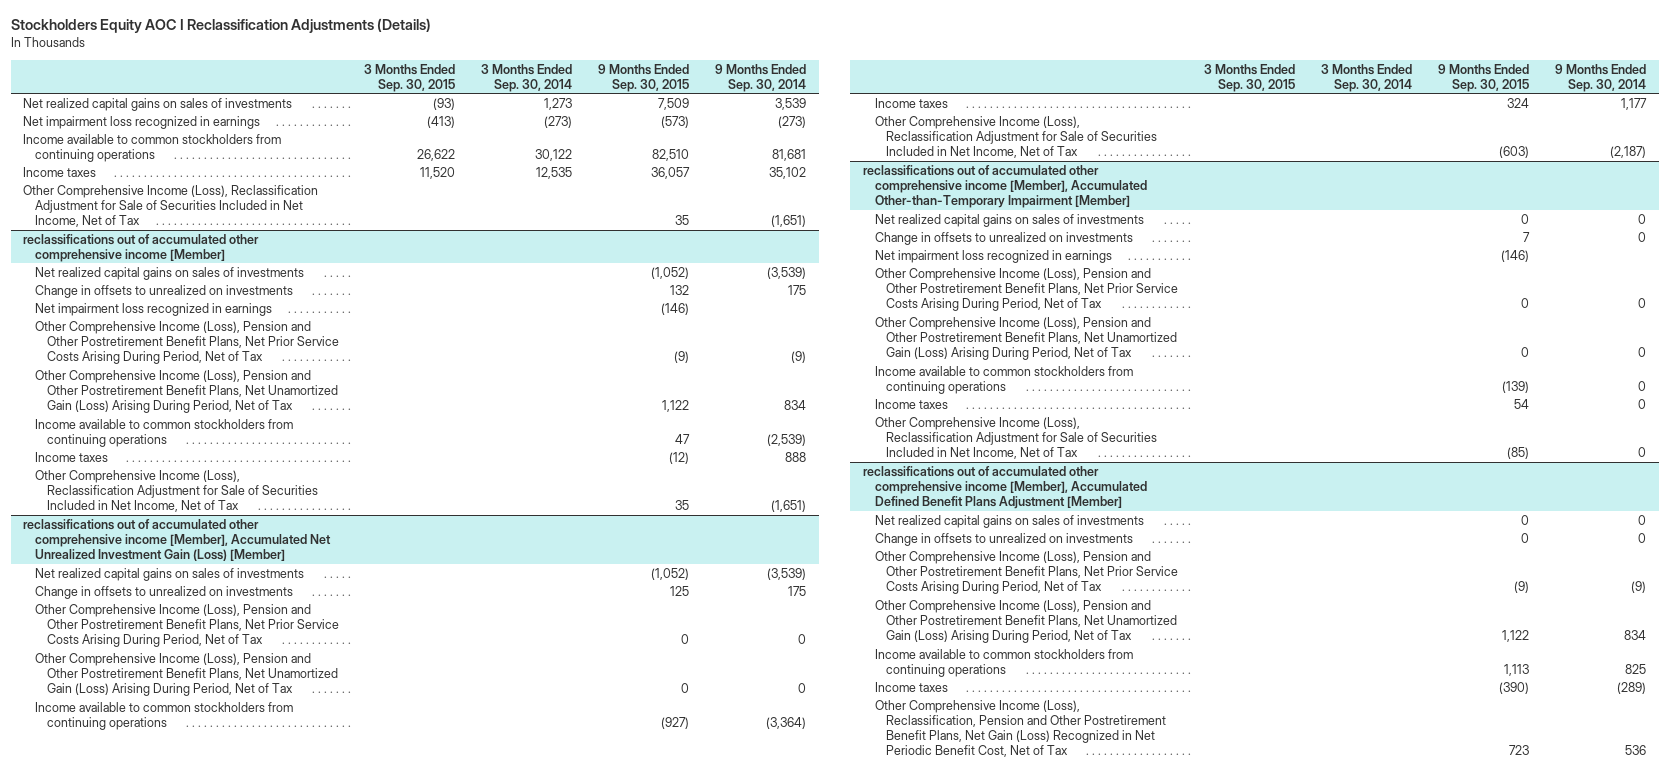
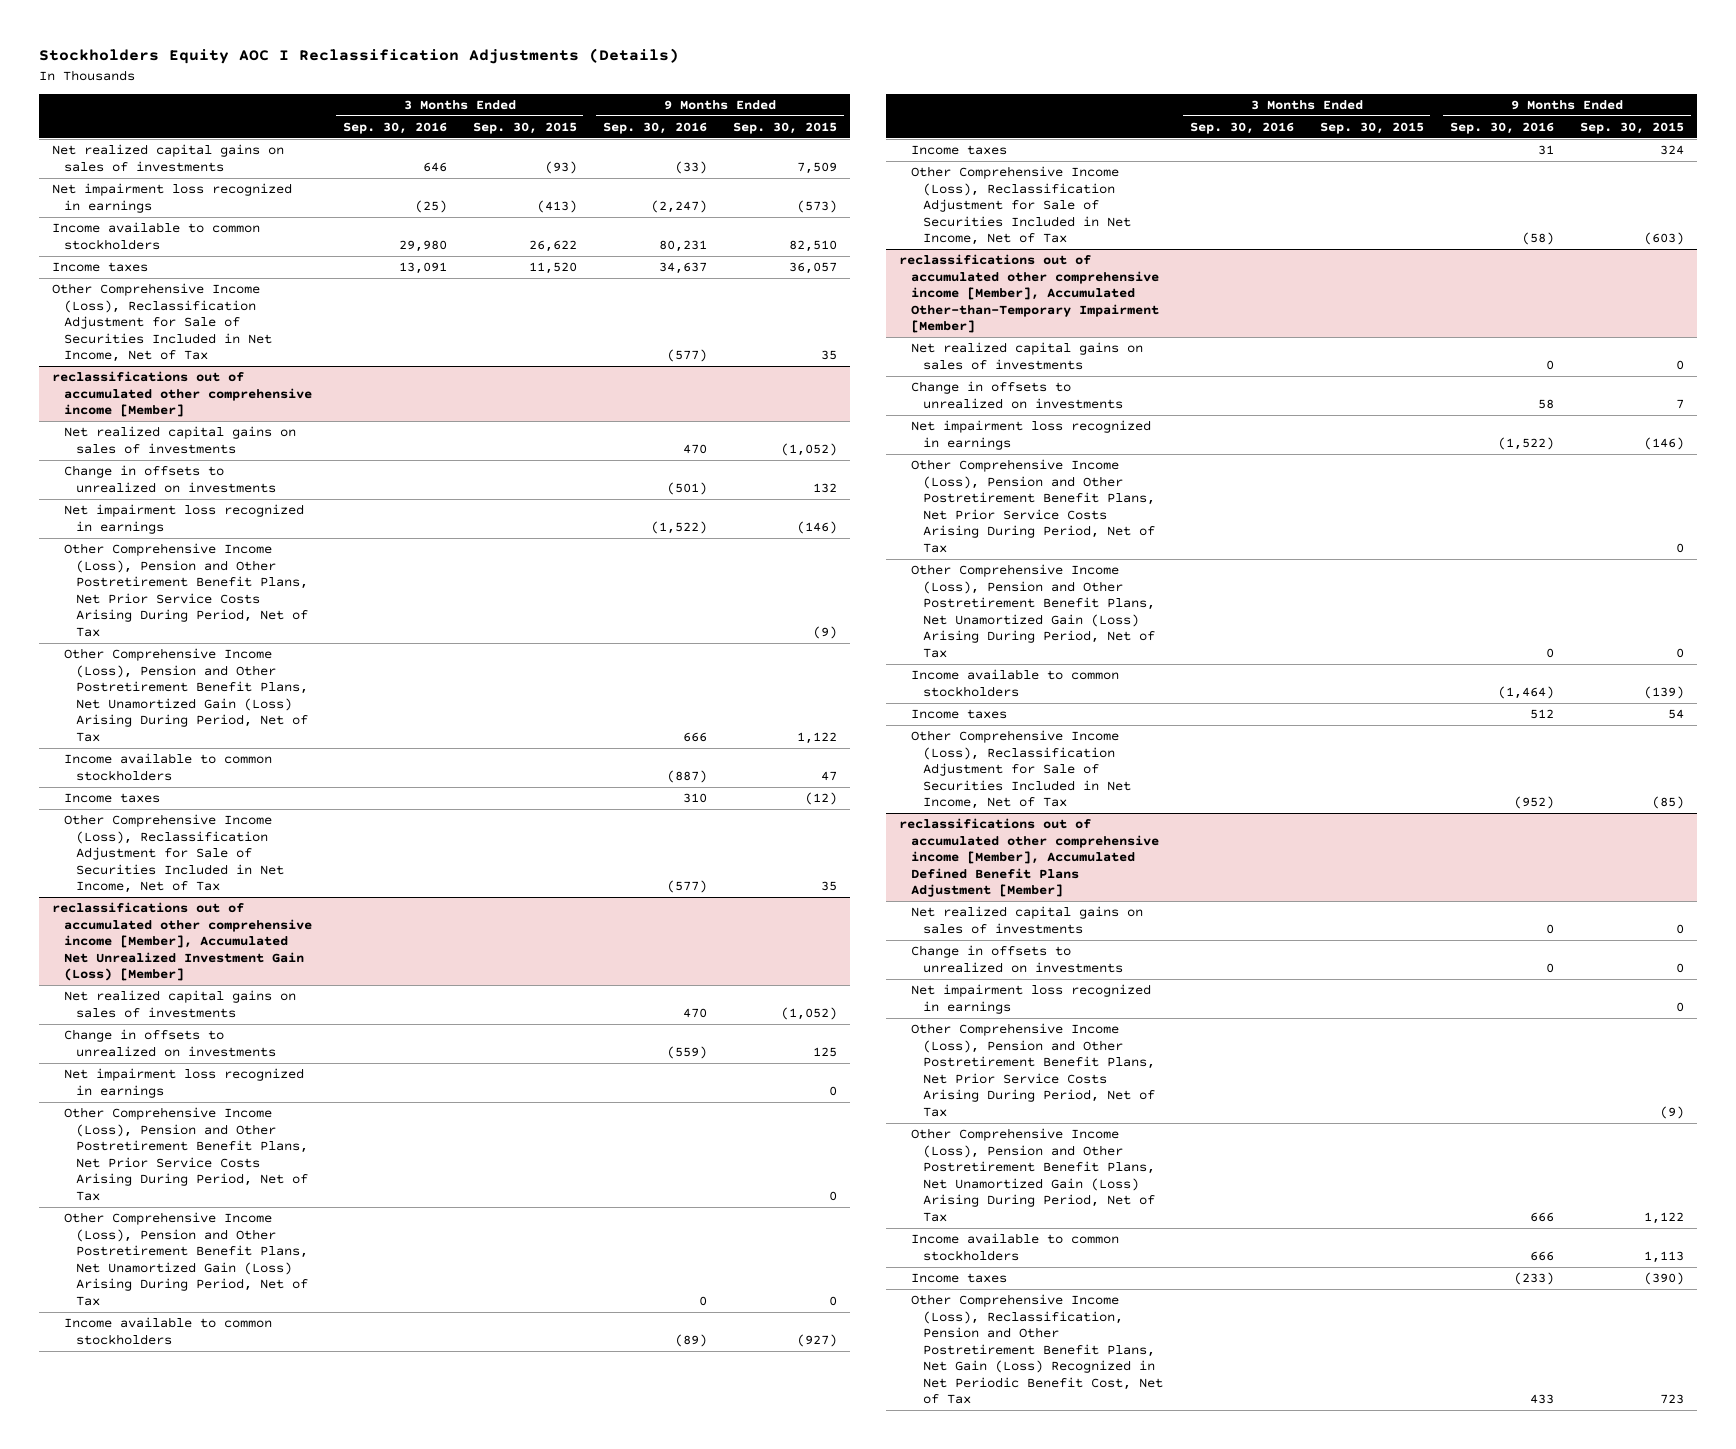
- | 3 Months Ended Sep. 30, 2015 | 3 Months Ended Sep. 30, 2014 | 9 Months Ended Sep. 30, 2015 | 9 Months Ended Sep. 30, 2014
+ | 3 Months Ended Sep. 30, 2016 | 3 Months Ended Sep. 30, 2015 | 9 Months Ended Sep. 30, 2016 | 9 Months Ended Sep. 30, 2015
- Income available to common stockholders from continuing operations | 26,622 | 30,122 | 82,510 | 81,681
+ Income available to common stockholders | 29,980 | 26,622 | 80,231 | 82,510
@ reclassifications out of accumulated other comprehensive income [Member]
- Income available to common stockholders from continuing operations | | | 47 | (2,539)
+ Income available to common stockholders | | | (887) | 47
@ reclassifications out of accumulated other comprehensive income [Member], Accumulated Net Unrealized Investment Gain (Loss) [Member]
+ Net impairment loss recognized in earnings | | | | 0
- Income available to common stockholders from continuing operations | | | (927) | (3,364)
+ Income available to common stockholders | | | (89) | (927)
@ reclassifications out of accumulated other comprehensive income [Member], Accumulated Other-than-Temporary Impairment [Member]
- Income available to common stockholders from continuing operations | | | (139) | 0
+ Income available to common stockholders | | | (1,464) | (139)
@ reclassifications out of accumulated other comprehensive income [Member], Accumulated Defined Benefit Plans Adjustment [Member]
+ Net impairment loss recognized in earnings | | | | 0
- Income available to common stockholders from continuing operations | | | 1,113 | 825
+ Income available to common stockholders | | | 666 | 1,113

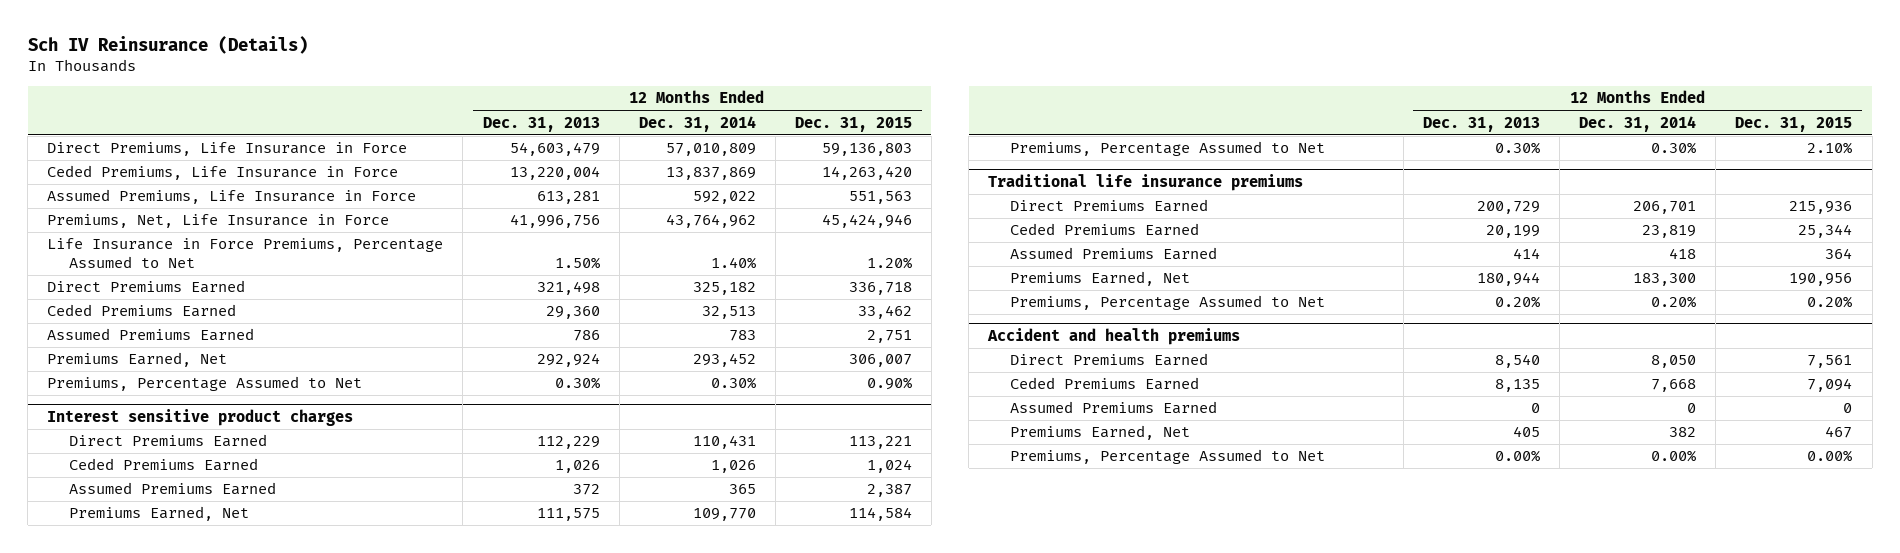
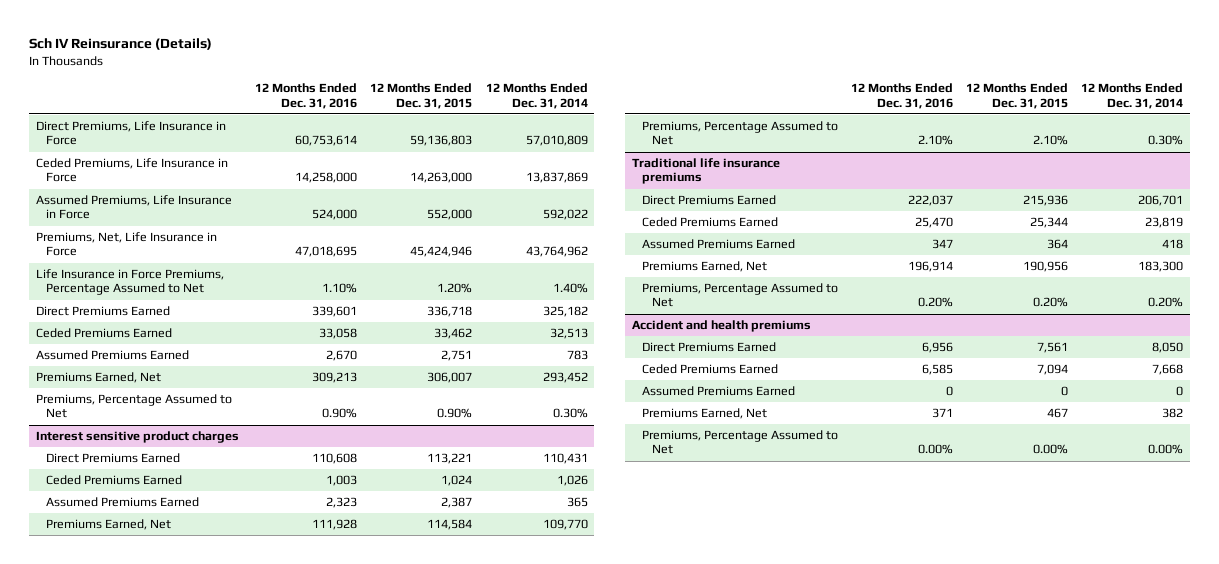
- | 12 Months Ended Dec. 31, 2013 | 12 Months Ended Dec. 31, 2014 | 12 Months Ended Dec. 31, 2015
+ | 12 Months Ended Dec. 31, 2016 | 12 Months Ended Dec. 31, 2015 | 12 Months Ended Dec. 31, 2014
- Ceded Premiums, Life Insurance in Force | 13,220,004 | 13,837,869 | 14,263,420
- Assumed Premiums, Life Insurance in Force | 613,281 | 592,022 | 551,563
+ Ceded Premiums, Life Insurance in Force | 14,258,000 | 14,263,000 | 13,837,869
+ Assumed Premiums, Life Insurance in Force | 524,000 | 552,000 | 592,022

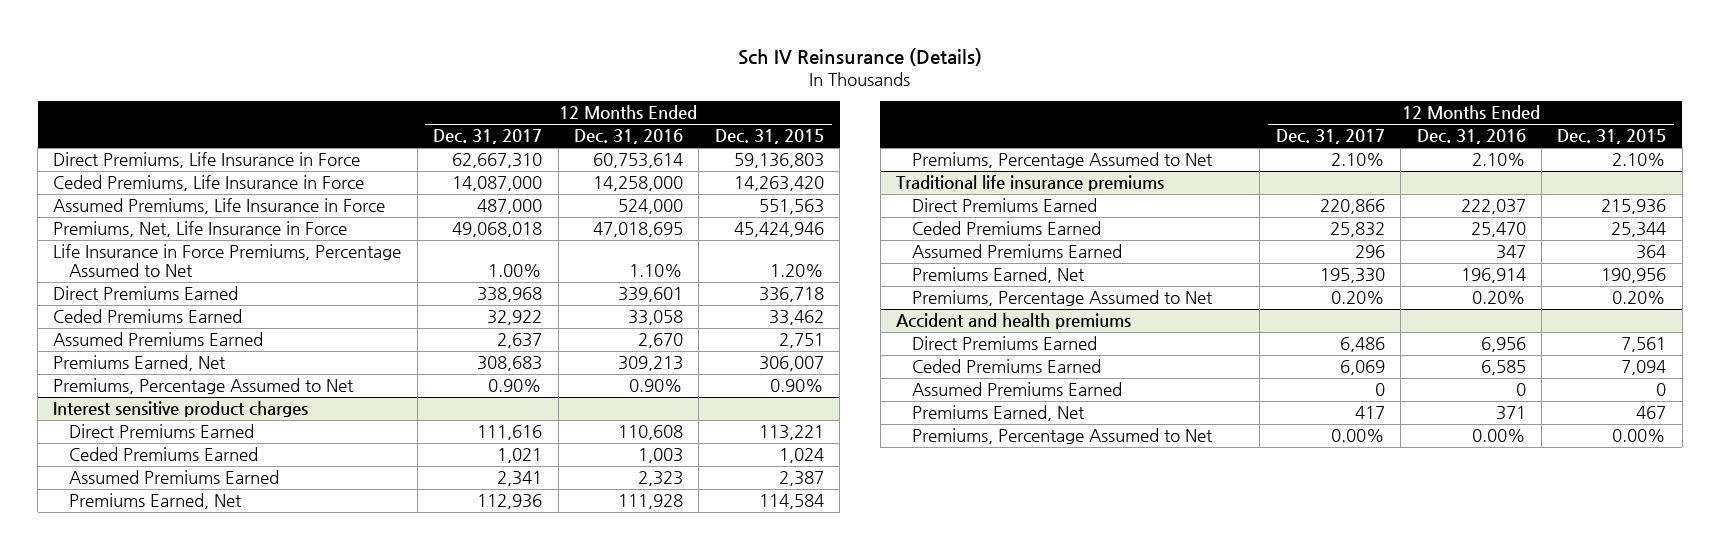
- | 12 Months Ended Dec. 31, 2016 | 12 Months Ended Dec. 31, 2015 | 12 Months Ended Dec. 31, 2014
+ | 12 Months Ended Dec. 31, 2017 | 12 Months Ended Dec. 31, 2016 | 12 Months Ended Dec. 31, 2015
- Ceded Premiums, Life Insurance in Force | 14,258,000 | 14,263,000 | 13,837,869
- Assumed Premiums, Life Insurance in Force | 524,000 | 552,000 | 592,022
+ Ceded Premiums, Life Insurance in Force | 14,087,000 | 14,258,000 | 14,263,420
+ Assumed Premiums, Life Insurance in Force | 487,000 | 524,000 | 551,563

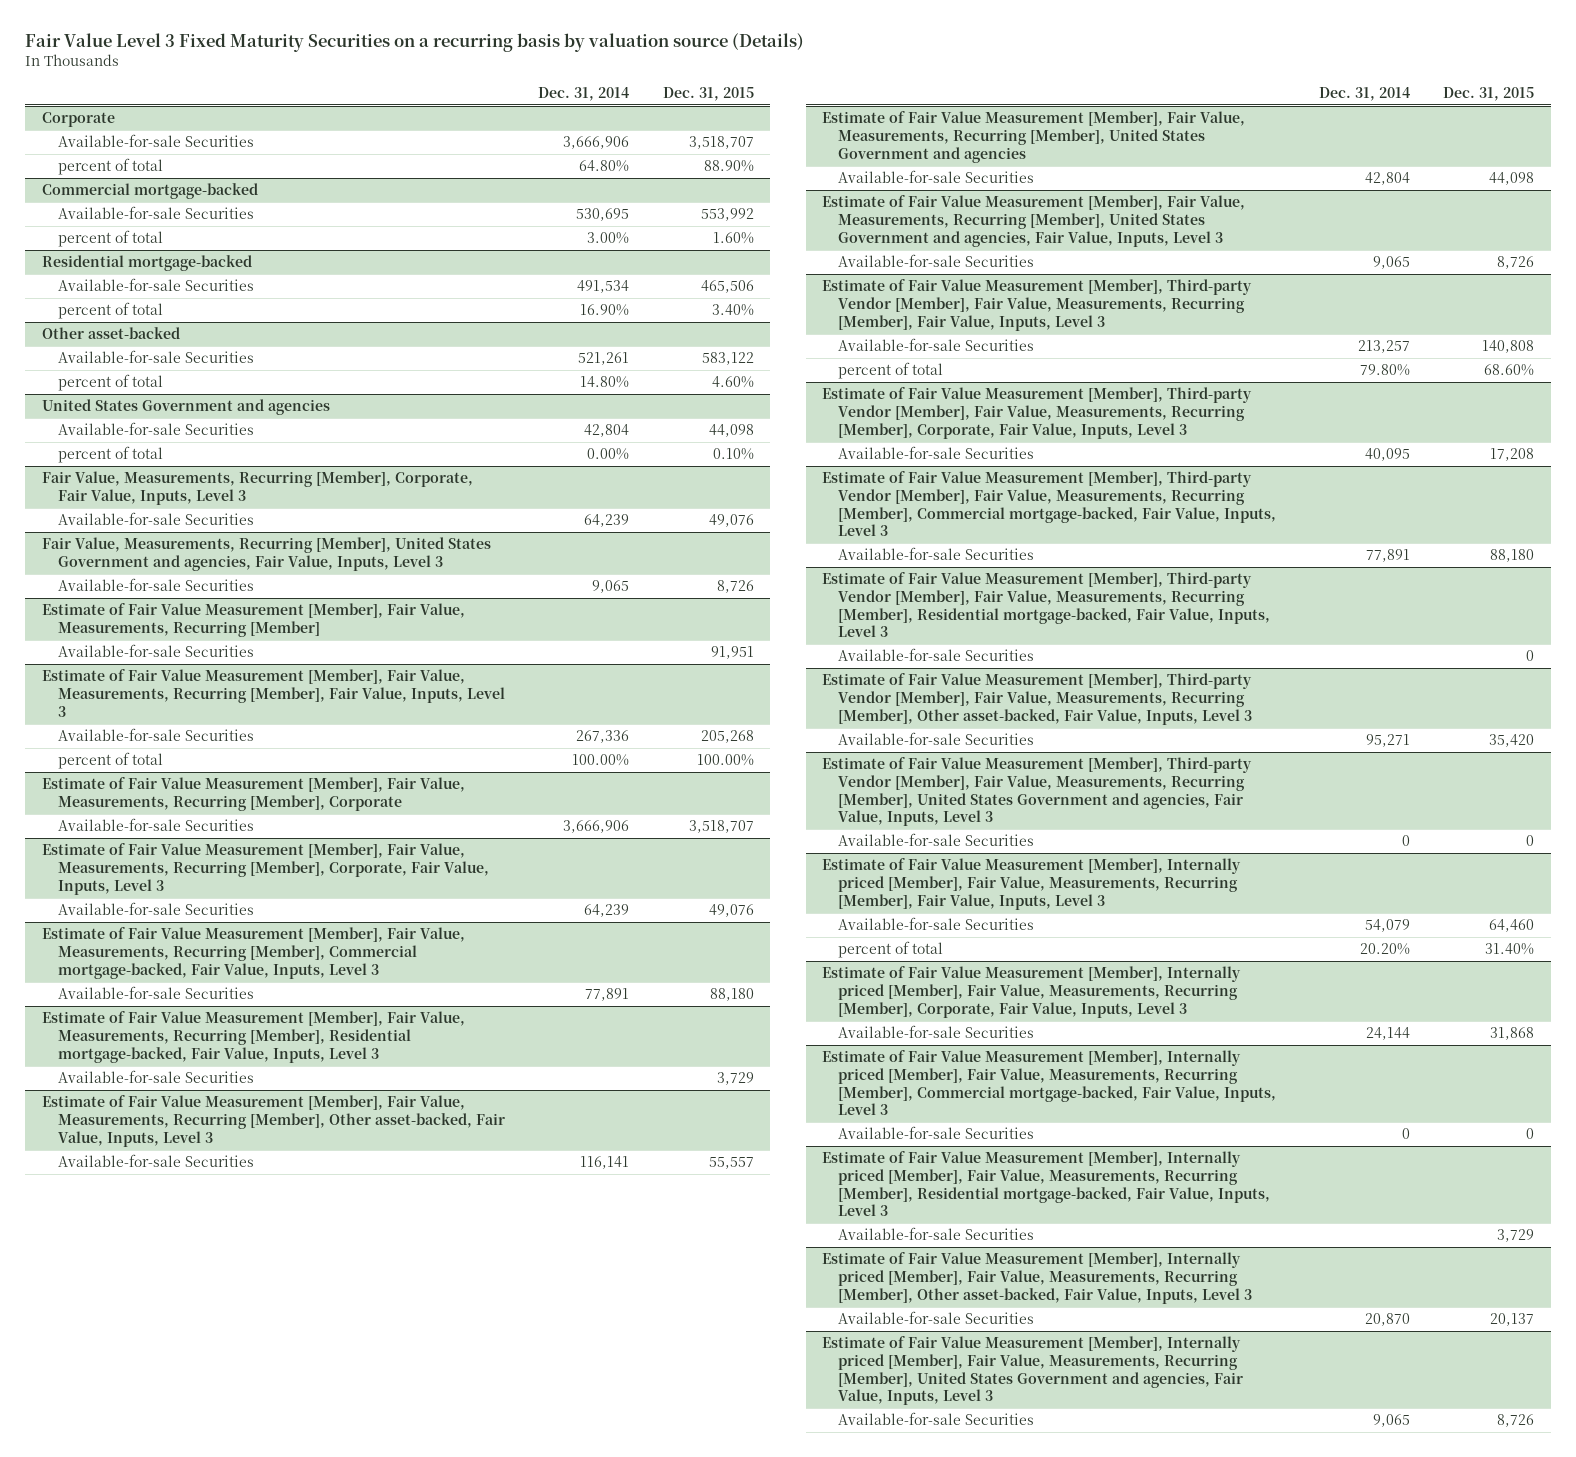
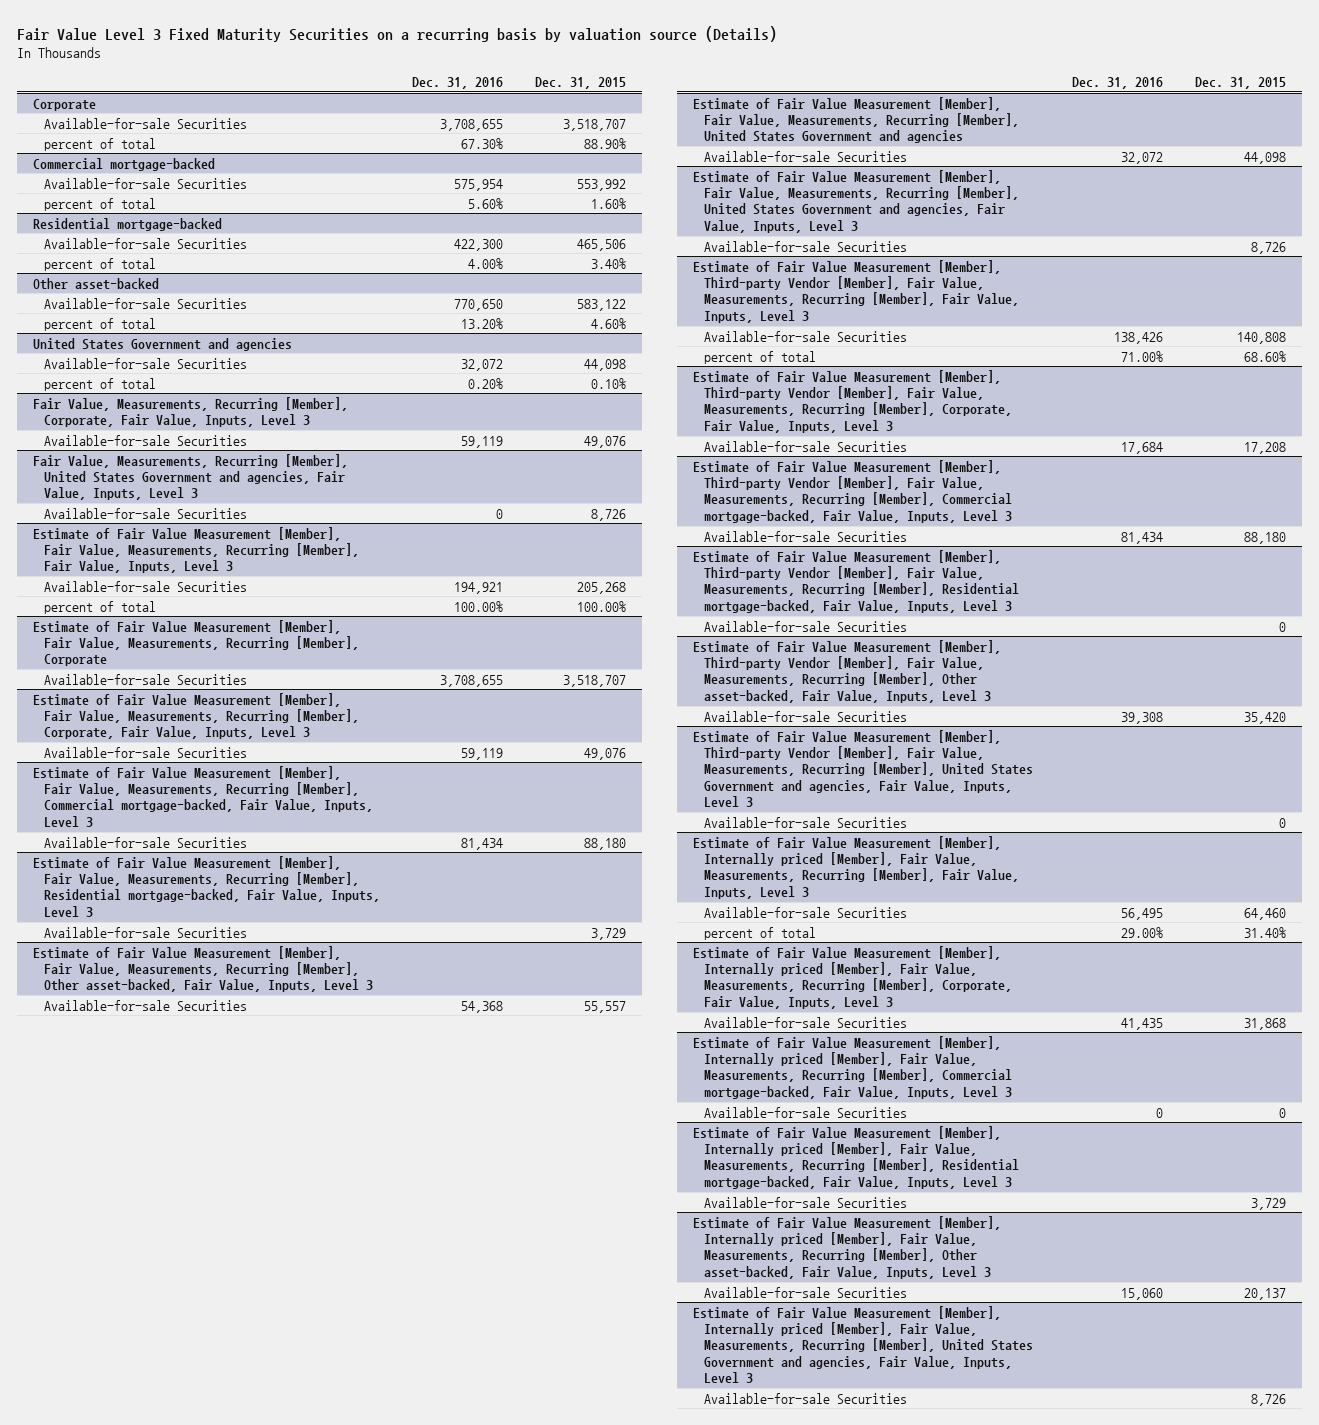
- | Dec. 31, 2014 | Dec. 31, 2015
+ | Dec. 31, 2016 | Dec. 31, 2015
- Estimate of Fair Value Measurement [Member], Fair Value, Measurements, Recurring [Member]
- Available-for-sale Securities | | 91,951

